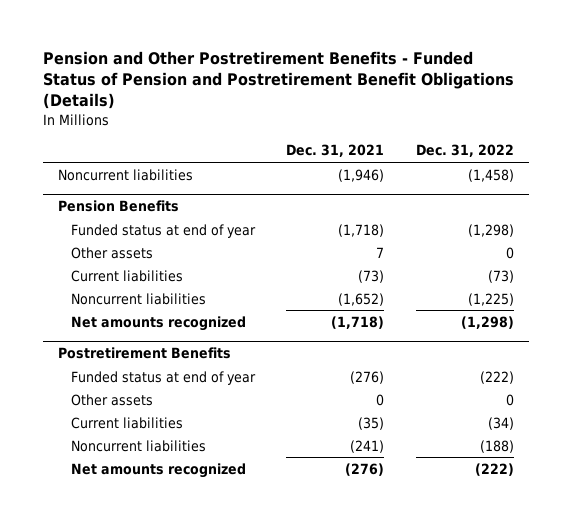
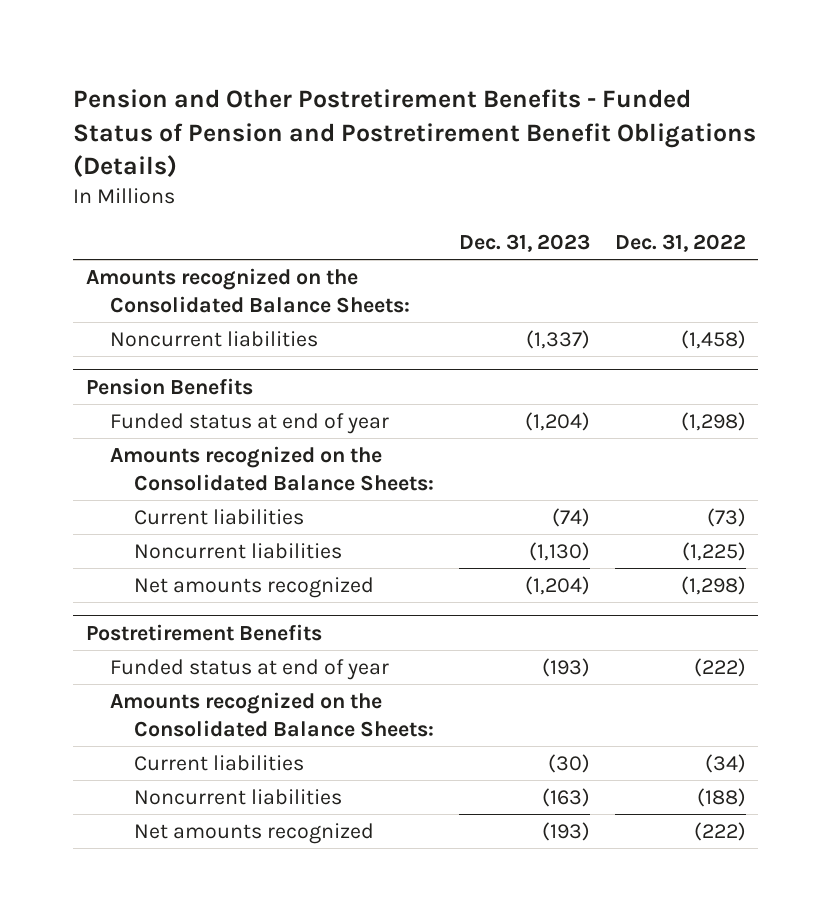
- | Dec. 31, 2021 | Dec. 31, 2022
+ | Dec. 31, 2023 | Dec. 31, 2022
+ Amounts recognized on the Consolidated Balance Sheets:
@ Pension Benefits
- Other assets | 7 | 0
+ Amounts recognized on the Consolidated Balance Sheets:
@ Postretirement Benefits
- Other assets | 0 | 0
+ Amounts recognized on the Consolidated Balance Sheets:

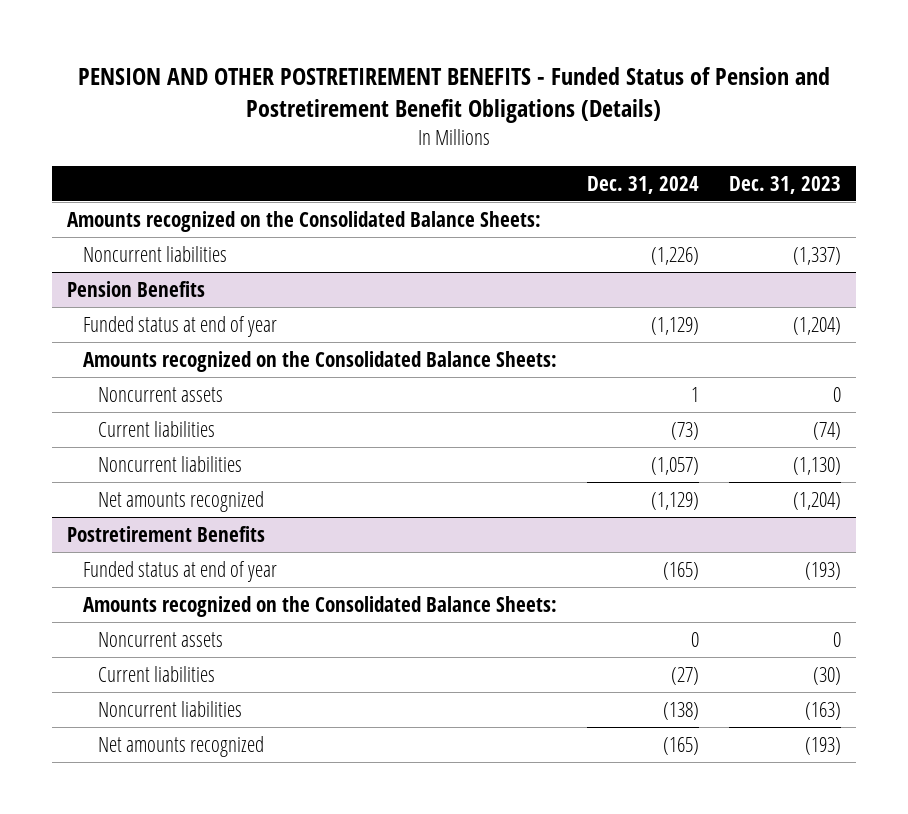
- Pension and Other Postretirement Benefits - Funded Status of Pension and Postretirement Benefit Obligations (Details)
+ PENSION AND OTHER POSTRETIREMENT BENEFITS - Funded Status of Pension and Postretirement Benefit Obligations (Details)
- | Dec. 31, 2023 | Dec. 31, 2022
+ | Dec. 31, 2024 | Dec. 31, 2023
@ Pension Benefits
+ Noncurrent assets | 1 | 0
@ Postretirement Benefits
+ Noncurrent assets | 0 | 0

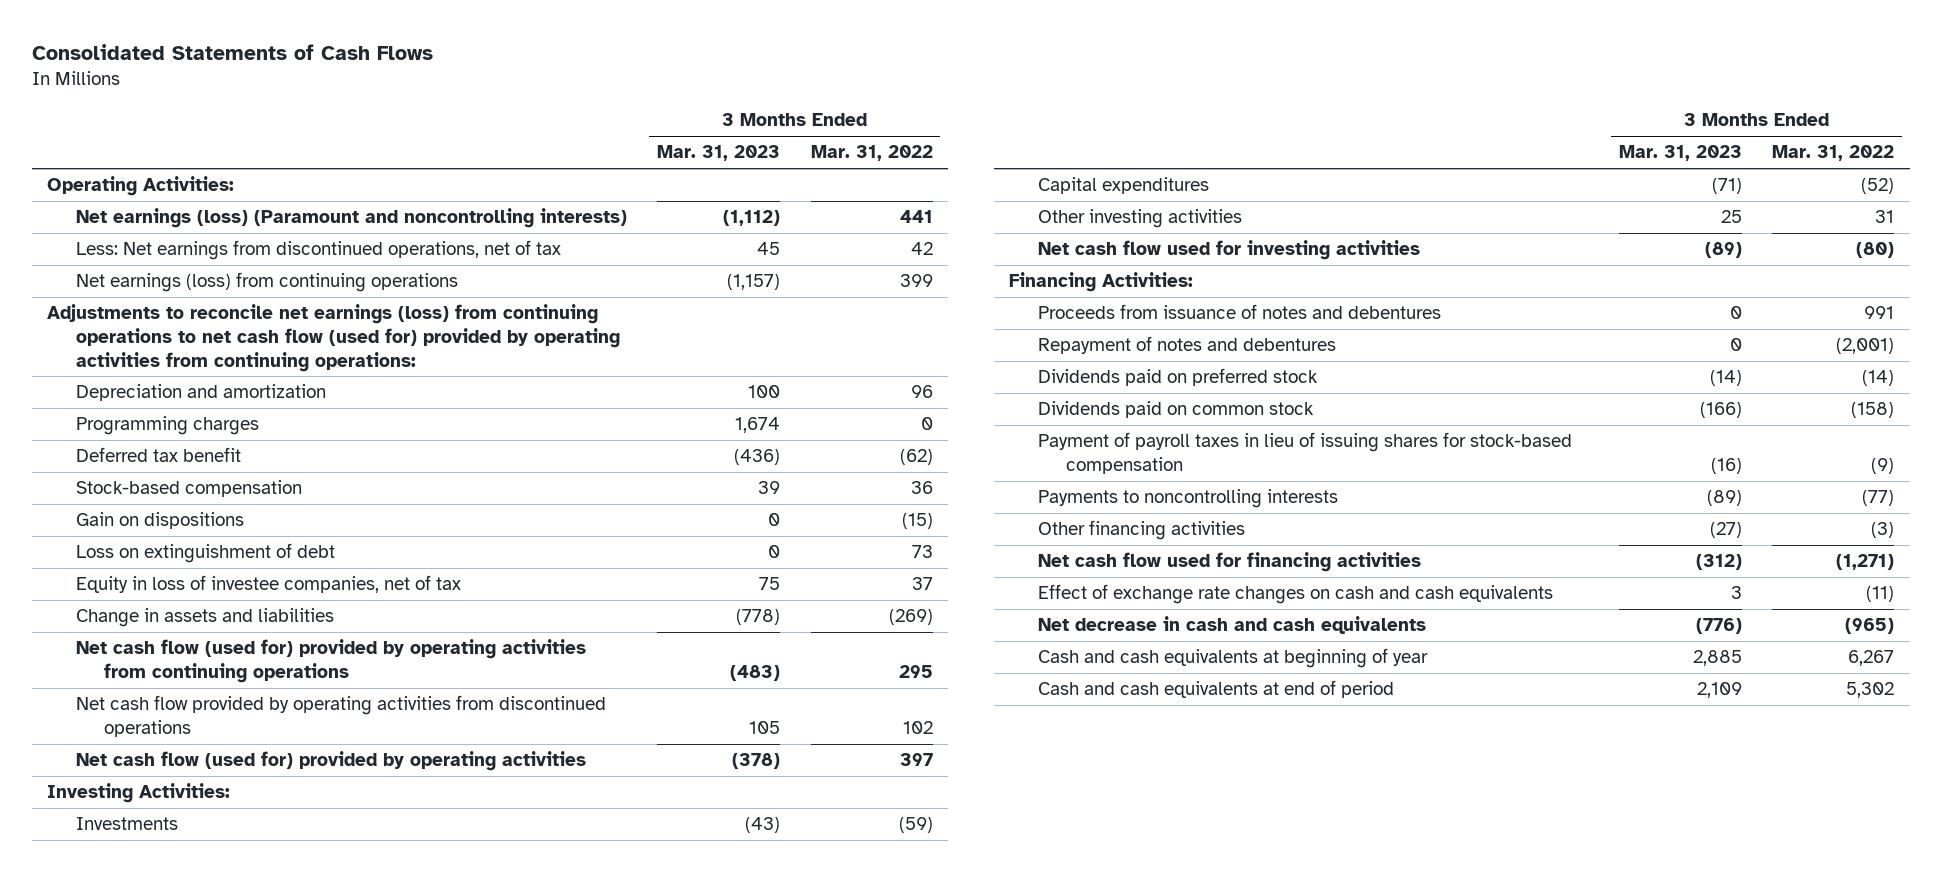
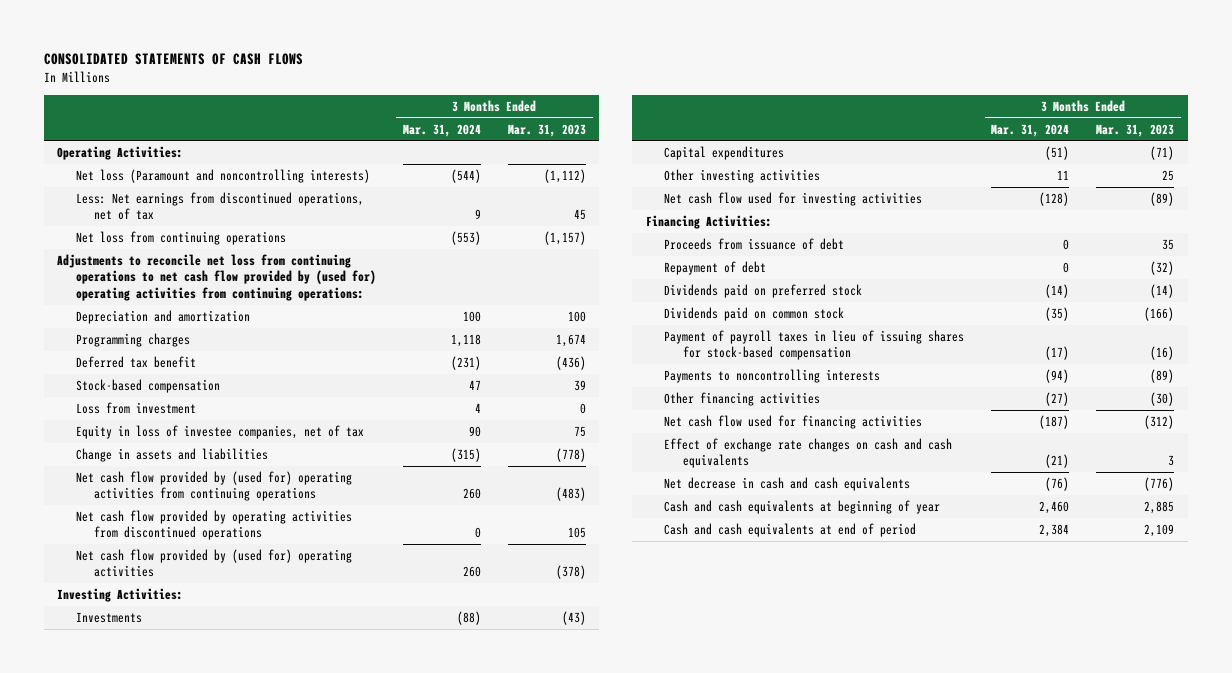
- Consolidated Statements of Cash Flows
+ CONSOLIDATED STATEMENTS OF CASH FLOWS
- | 3 Months Ended Mar. 31, 2023 | 3 Months Ended Mar. 31, 2022
+ | 3 Months Ended Mar. 31, 2024 | 3 Months Ended Mar. 31, 2023
- Net earnings (loss) (Paramount and noncontrolling interests) | (1,112) | 441
+ Net loss (Paramount and noncontrolling interests) | (544) | (1,112)
- Net earnings (loss) from continuing operations | (1,157) | 399
- Adjustments to reconcile net earnings (loss) from continuing operations to net cash flow (used for) provided by operating activities from continuing operations:
+ Net loss from continuing operations | (553) | (1,157)
+ Adjustments to reconcile net loss from continuing operations to net cash flow provided by (used for) operating activities from continuing operations:
- Gain on dispositions | 0 | (15)
- Loss on extinguishment of debt | 0 | 73
+ Loss from investment | 4 | 0
- Net cash flow (used for) provided by operating activities from continuing operations | (483) | 295
+ Net cash flow provided by (used for) operating activities from continuing operations | 260 | (483)
- Net cash flow (used for) provided by operating activities | (378) | 397
+ Net cash flow provided by (used for) operating activities | 260 | (378)
- Proceeds from issuance of notes and debentures | 0 | 991
- Repayment of notes and debentures | 0 | (2,001)
+ Proceeds from issuance of debt | 0 | 35
+ Repayment of debt | 0 | (32)
- Other financing activities | (27) | (3)
+ Other financing activities | (27) | (30)

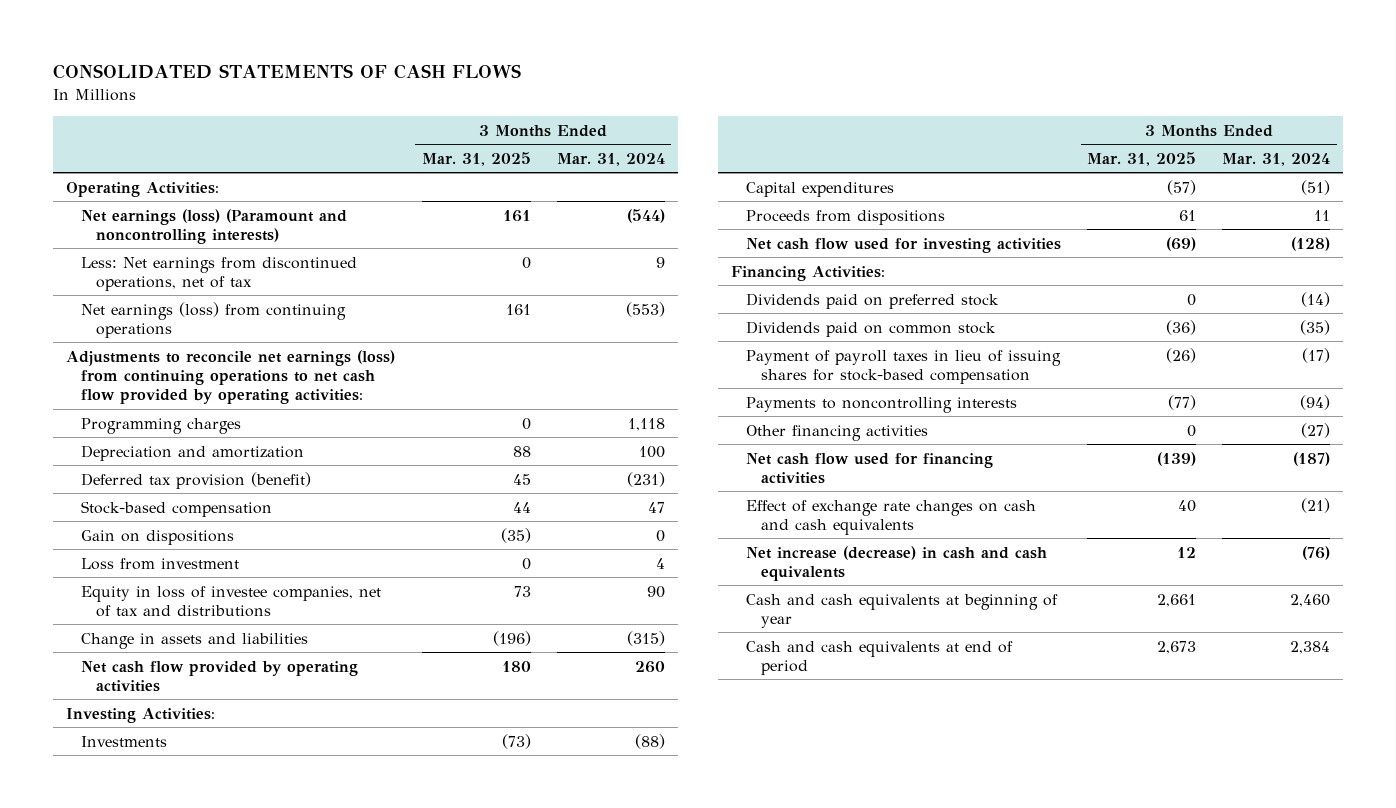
- | 3 Months Ended Mar. 31, 2024 | 3 Months Ended Mar. 31, 2023
+ | 3 Months Ended Mar. 31, 2025 | 3 Months Ended Mar. 31, 2024
- Net loss (Paramount and noncontrolling interests) | (544) | (1,112)
+ Net earnings (loss) (Paramount and noncontrolling interests) | 161 | (544)
- Net loss from continuing operations | (553) | (1,157)
- Adjustments to reconcile net loss from continuing operations to net cash flow provided by (used for) operating activities from continuing operations:
+ Net earnings (loss) from continuing operations | 161 | (553)
+ Adjustments to reconcile net earnings (loss) from continuing operations to net cash flow provided by operating activities:
- Deferred tax benefit | (231) | (436)
moved down: Depreciation and amortization | 88 | 100
+ Deferred tax provision (benefit) | 45 | (231)
+ Gain on dispositions | (35) | 0
- Equity in loss of investee companies, net of tax | 90 | 75
+ Equity in loss of investee companies, net of tax and distributions | 73 | 90
- Net cash flow provided by (used for) operating activities from continuing operations | 260 | (483)
- Net cash flow provided by operating activities from discontinued operations | 0 | 105
- Net cash flow provided by (used for) operating activities | 260 | (378)
+ Net cash flow provided by operating activities | 180 | 260
- Other investing activities | 11 | 25
+ Proceeds from dispositions | 61 | 11
- Proceeds from issuance of debt | 0 | 35
- Repayment of debt | 0 | (32)
- Net decrease in cash and cash equivalents | (76) | (776)
+ Net increase (decrease) in cash and cash equivalents | 12 | (76)

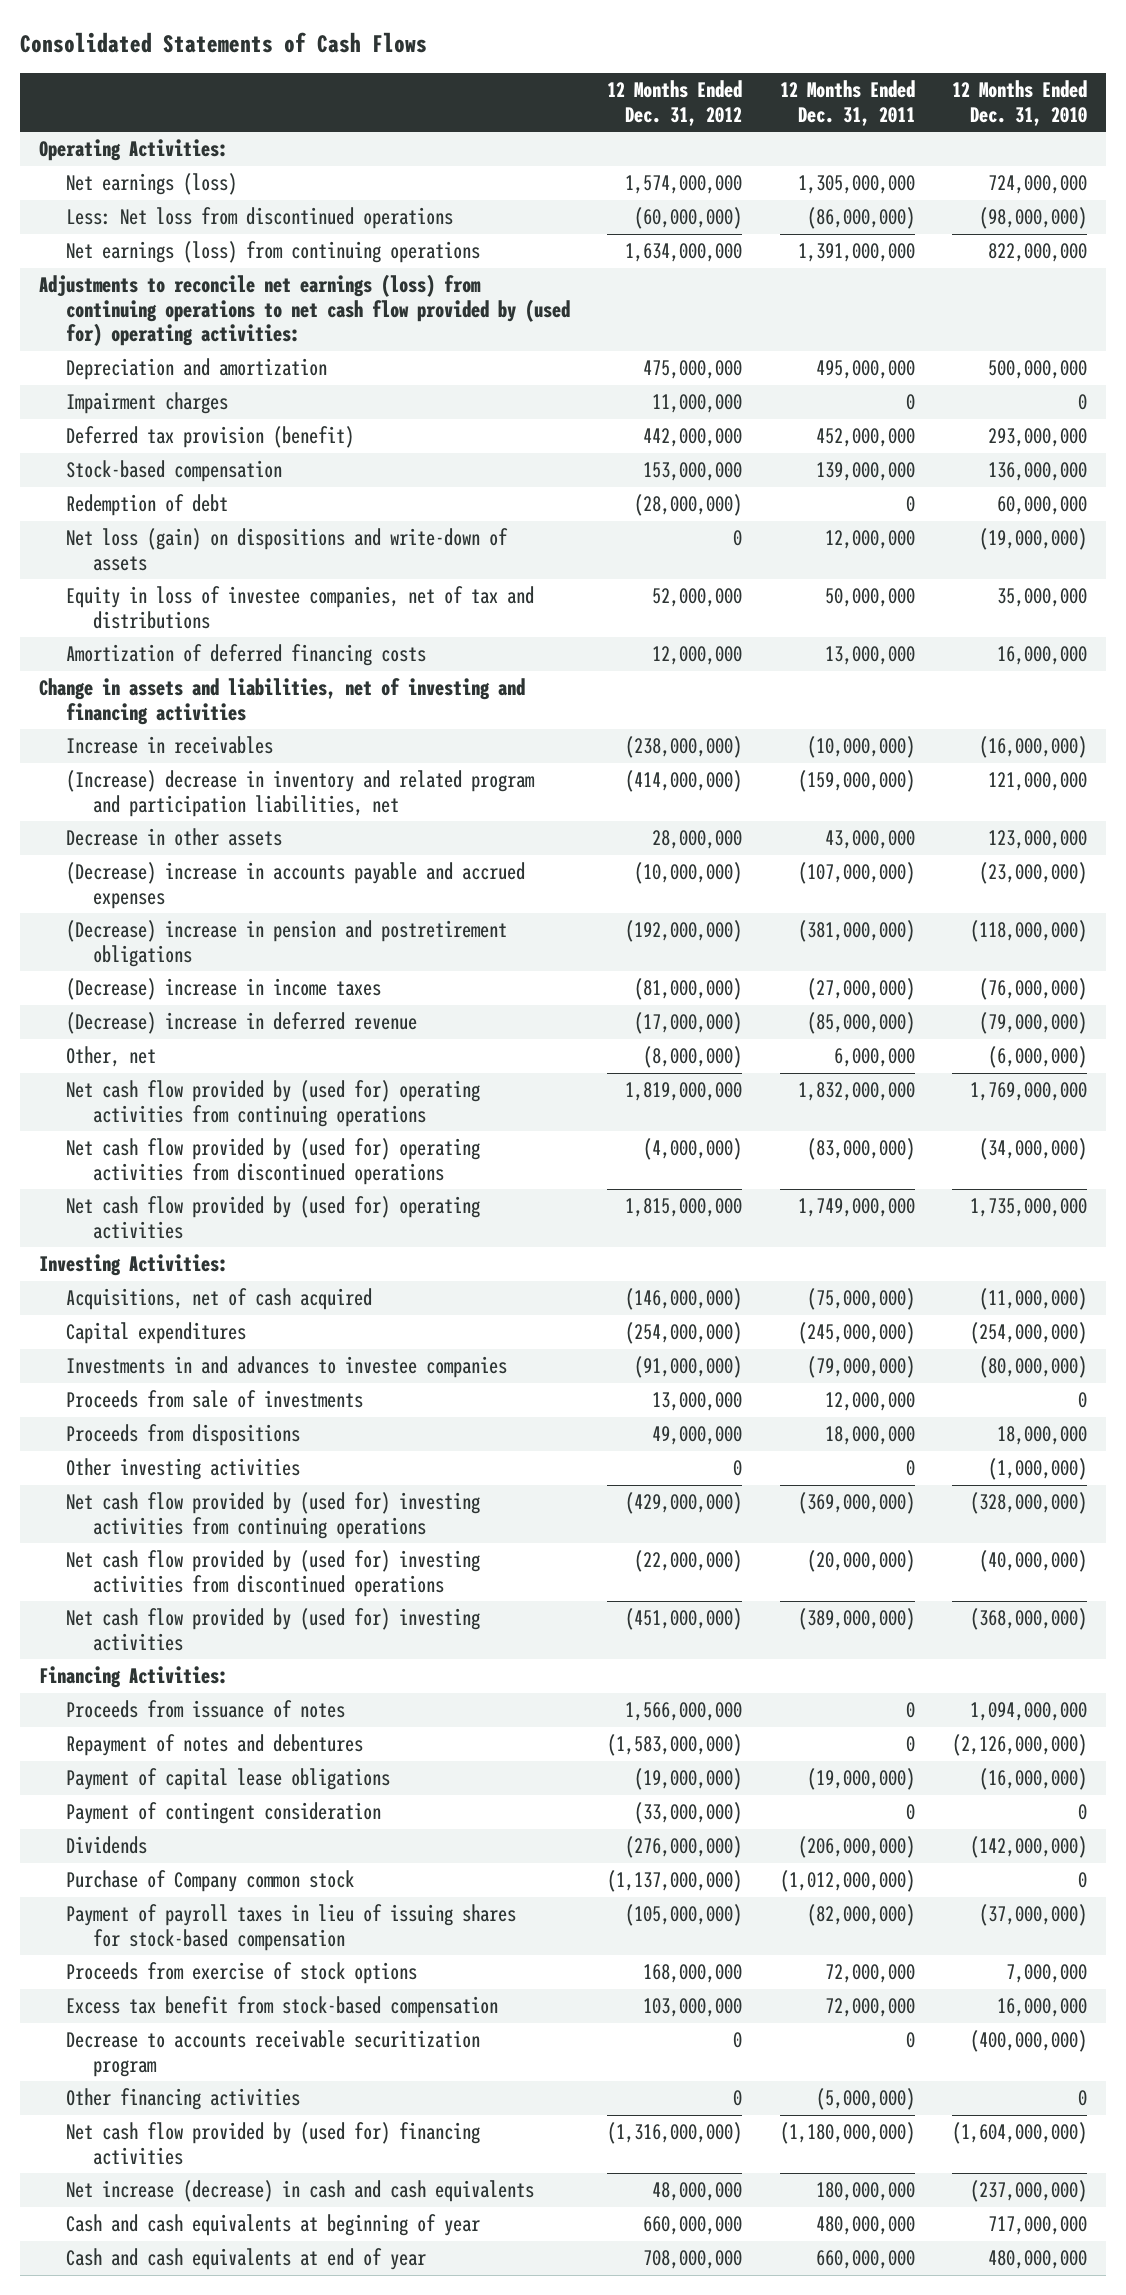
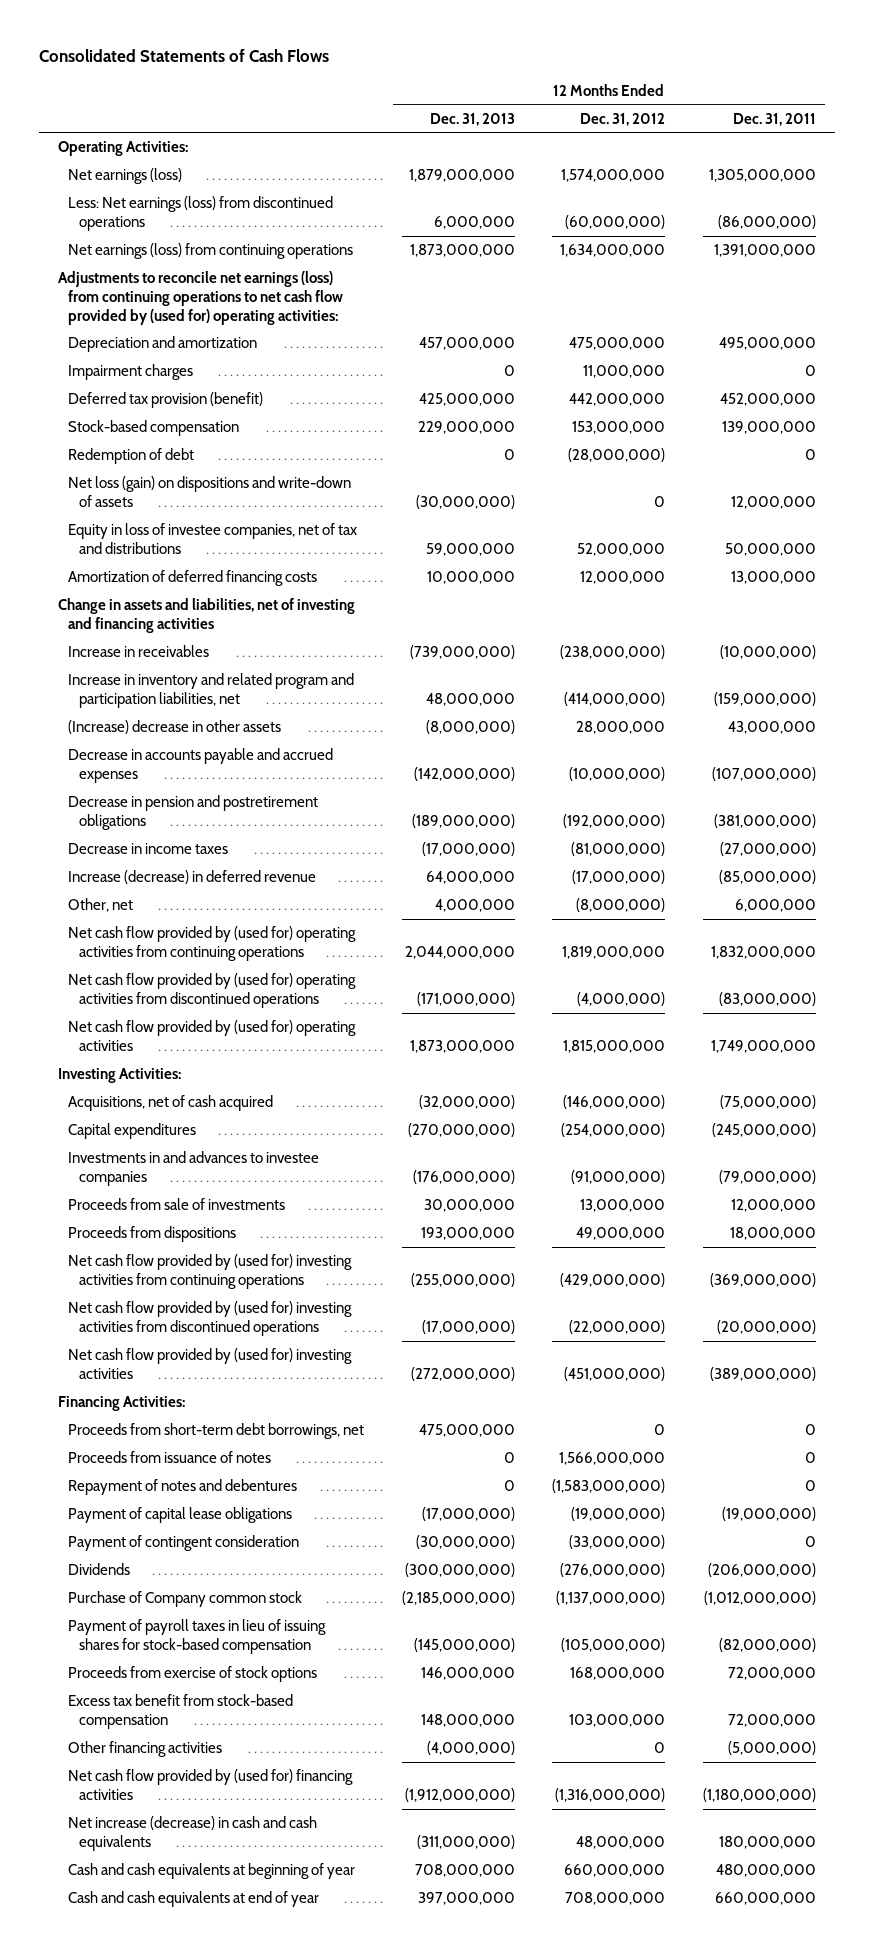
- | 12 Months Ended Dec. 31, 2012 | 12 Months Ended Dec. 31, 2011 | 12 Months Ended Dec. 31, 2010
+ | 12 Months Ended Dec. 31, 2013 | 12 Months Ended Dec. 31, 2012 | 12 Months Ended Dec. 31, 2011
- Less: Net loss from discontinued operations | (60,000,000) | (86,000,000) | (98,000,000)
+ Less: Net earnings (loss) from discontinued operations | 6,000,000 | (60,000,000) | (86,000,000)
- (Increase) decrease in inventory and related program and participation liabilities, net | (414,000,000) | (159,000,000) | 121,000,000
- Decrease in other assets | 28,000,000 | 43,000,000 | 123,000,000
- (Decrease) increase in accounts payable and accrued expenses | (10,000,000) | (107,000,000) | (23,000,000)
- (Decrease) increase in pension and postretirement obligations | (192,000,000) | (381,000,000) | (118,000,000)
- (Decrease) increase in income taxes | (81,000,000) | (27,000,000) | (76,000,000)
- (Decrease) increase in deferred revenue | (17,000,000) | (85,000,000) | (79,000,000)
+ Increase in inventory and related program and participation liabilities, net | 48,000,000 | (414,000,000) | (159,000,000)
+ (Increase) decrease in other assets | (8,000,000) | 28,000,000 | 43,000,000
+ Decrease in accounts payable and accrued expenses | (142,000,000) | (10,000,000) | (107,000,000)
+ Decrease in pension and postretirement obligations | (189,000,000) | (192,000,000) | (381,000,000)
+ Decrease in income taxes | (17,000,000) | (81,000,000) | (27,000,000)
+ Increase (decrease) in deferred revenue | 64,000,000 | (17,000,000) | (85,000,000)
- Other investing activities | 0 | 0 | (1,000,000)
+ Proceeds from short-term debt borrowings, net | 475,000,000 | 0 | 0
- Decrease to accounts receivable securitization program | 0 | 0 | (400,000,000)

